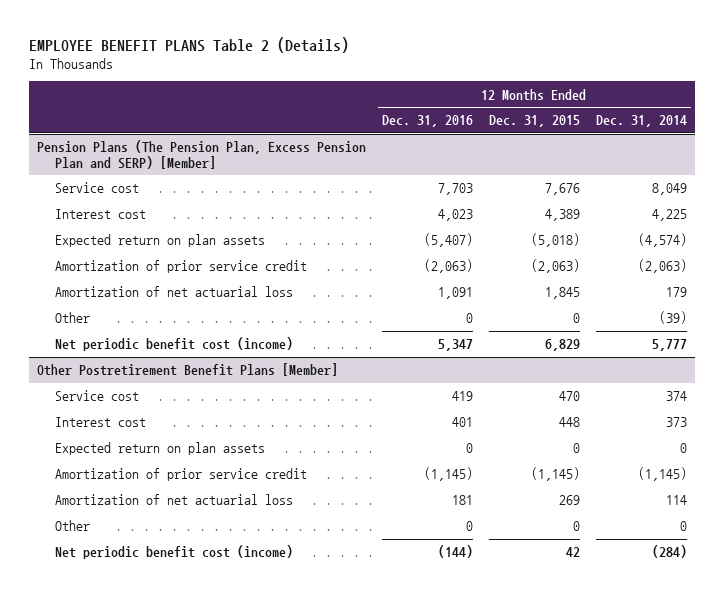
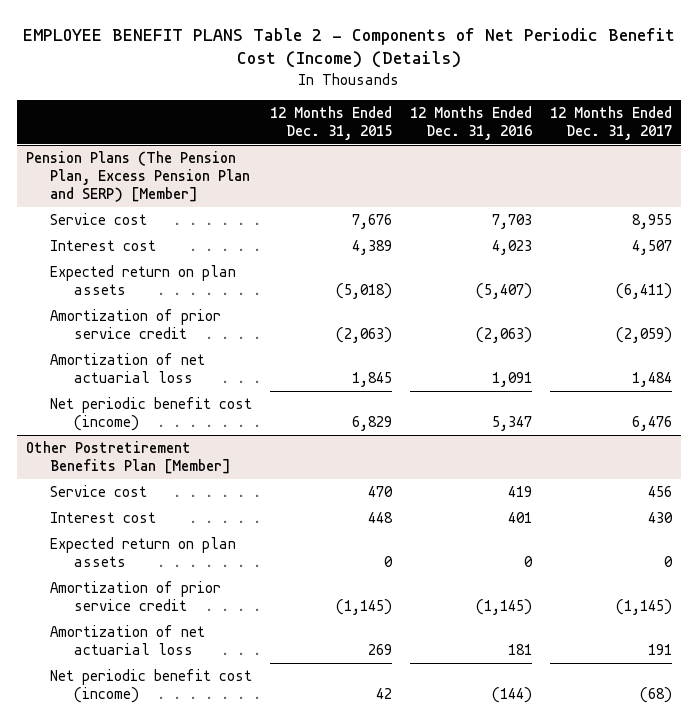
- EMPLOYEE BENEFIT PLANS Table 2 (Details)
+ EMPLOYEE BENEFIT PLANS Table 2 - Components of Net Periodic Benefit Cost (Income) (Details)
- | 12 Months Ended Dec. 31, 2016 | 12 Months Ended Dec. 31, 2015 | 12 Months Ended Dec. 31, 2014
+ | 12 Months Ended Dec. 31, 2015 | 12 Months Ended Dec. 31, 2016 | 12 Months Ended Dec. 31, 2017
@ Pension Plans (The Pension Plan, Excess Pension Plan and SERP) [Member]
- Other | 0 | 0 | (39)
- Other Postretirement Benefit Plans [Member]
+ Other Postretirement Benefits Plan [Member]
- Other | 0 | 0 | 0

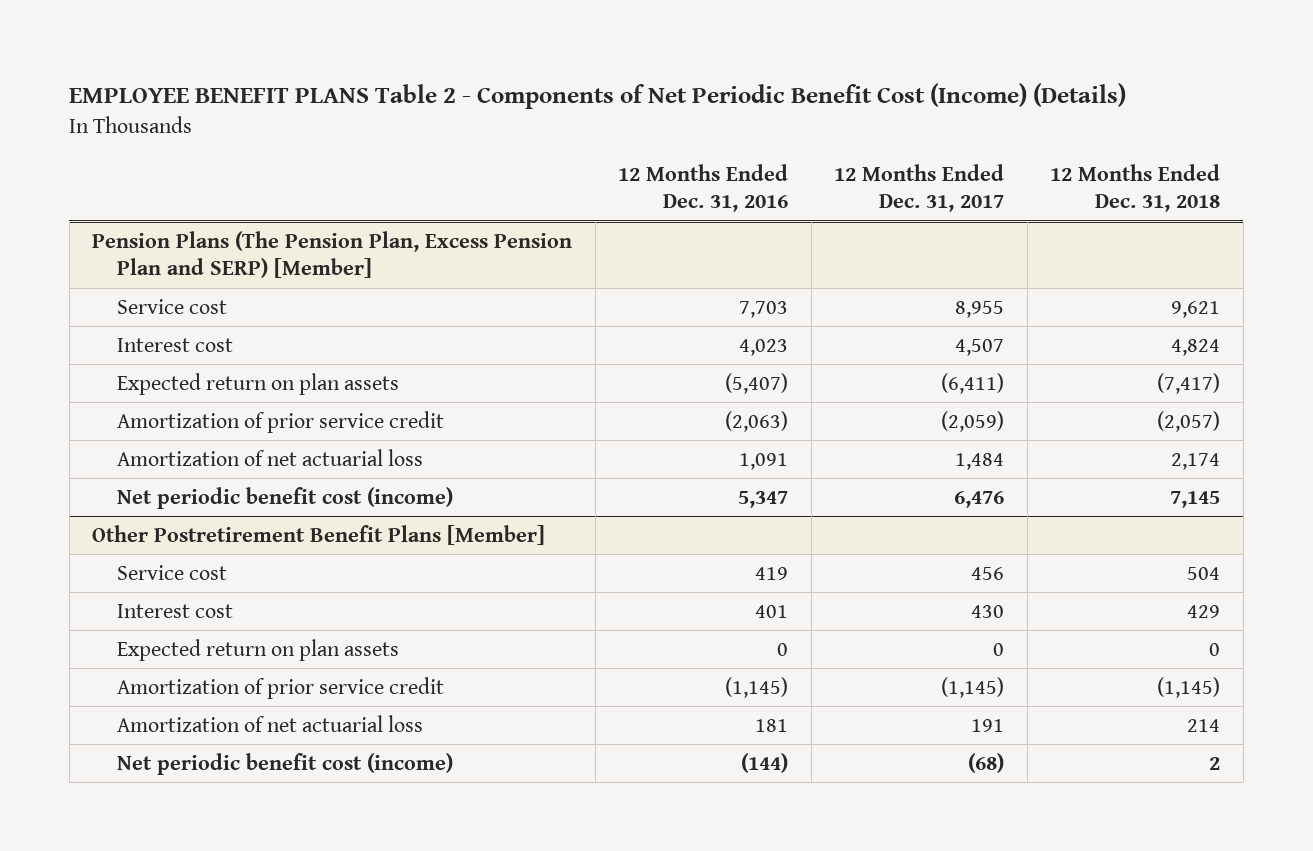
- | 12 Months Ended Dec. 31, 2015 | 12 Months Ended Dec. 31, 2016 | 12 Months Ended Dec. 31, 2017
+ | 12 Months Ended Dec. 31, 2016 | 12 Months Ended Dec. 31, 2017 | 12 Months Ended Dec. 31, 2018
- Other Postretirement Benefits Plan [Member]
+ Other Postretirement Benefit Plans [Member]

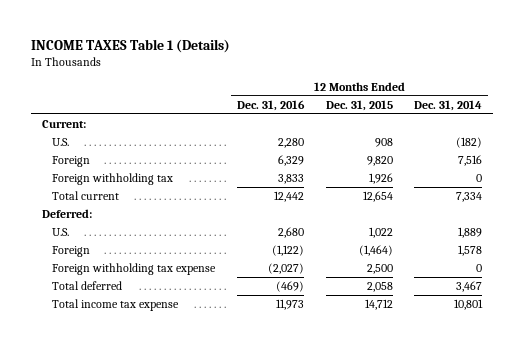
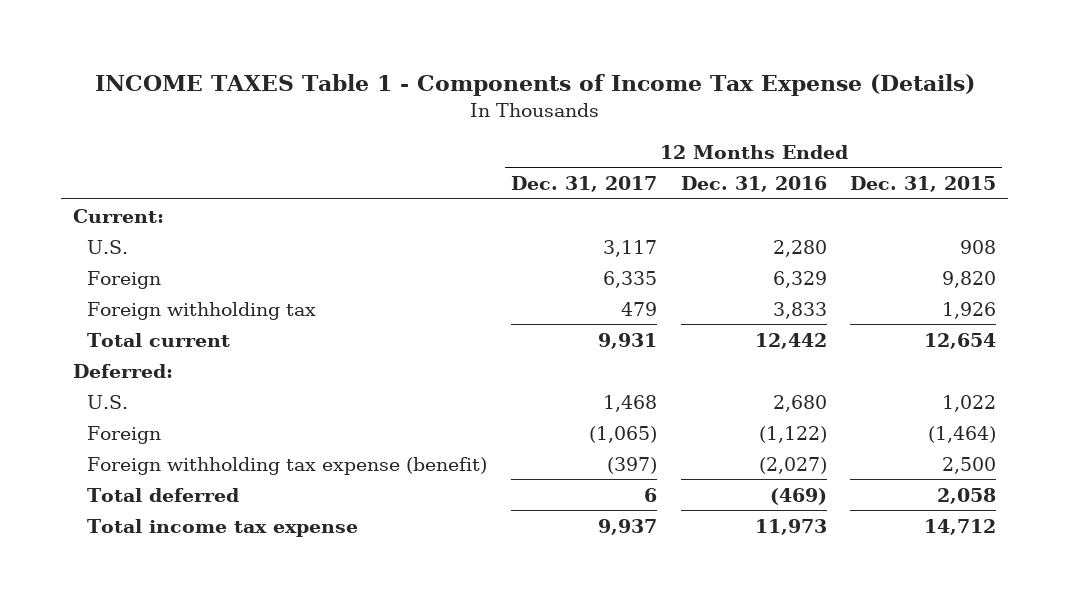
- INCOME TAXES Table 1 (Details)
+ INCOME TAXES Table 1 - Components of Income Tax Expense (Details)
- | 12 Months Ended Dec. 31, 2016 | 12 Months Ended Dec. 31, 2015 | 12 Months Ended Dec. 31, 2014
+ | 12 Months Ended Dec. 31, 2017 | 12 Months Ended Dec. 31, 2016 | 12 Months Ended Dec. 31, 2015
- Foreign withholding tax expense | (2,027) | 2,500 | 0
+ Foreign withholding tax expense (benefit) | (397) | (2,027) | 2,500

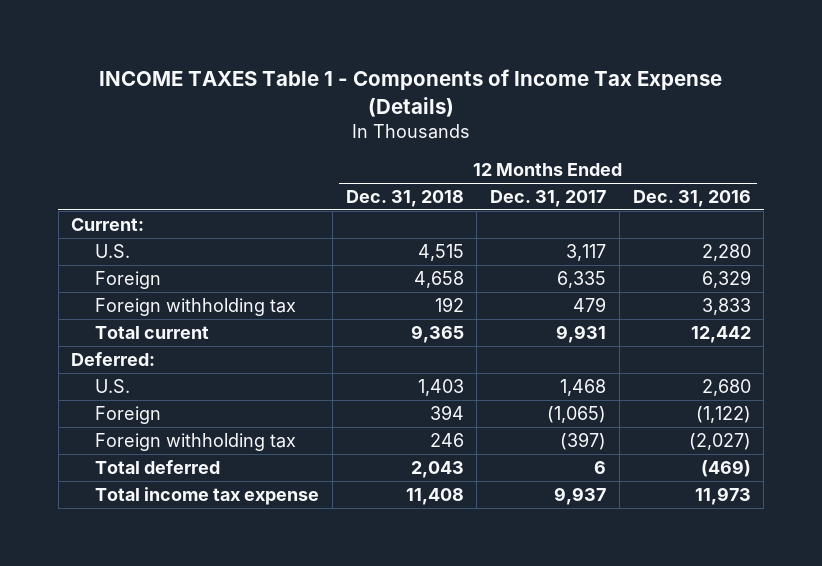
- | 12 Months Ended Dec. 31, 2017 | 12 Months Ended Dec. 31, 2016 | 12 Months Ended Dec. 31, 2015
+ | 12 Months Ended Dec. 31, 2018 | 12 Months Ended Dec. 31, 2017 | 12 Months Ended Dec. 31, 2016
- Foreign withholding tax expense (benefit) | (397) | (2,027) | 2,500
+ Foreign withholding tax | 246 | (397) | (2,027)

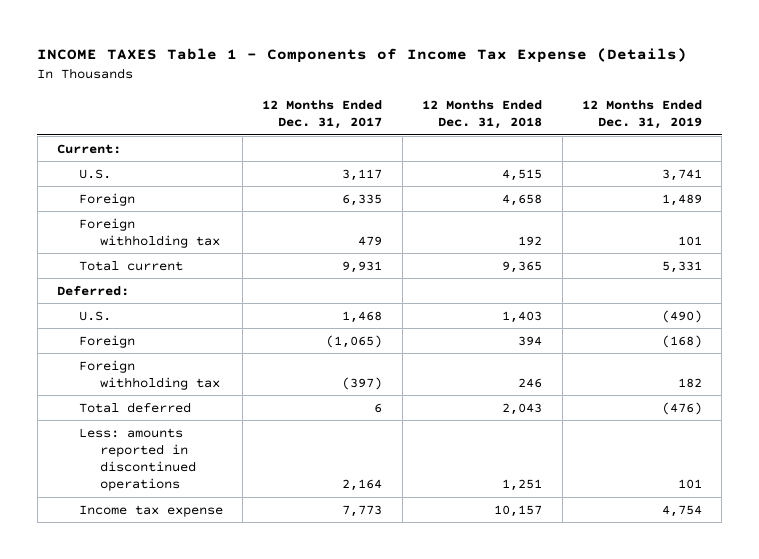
- | 12 Months Ended Dec. 31, 2018 | 12 Months Ended Dec. 31, 2017 | 12 Months Ended Dec. 31, 2016
+ | 12 Months Ended Dec. 31, 2017 | 12 Months Ended Dec. 31, 2018 | 12 Months Ended Dec. 31, 2019
- Total income tax expense | 11,408 | 9,937 | 11,973
+ Less: amounts reported in discontinued operations | 2,164 | 1,251 | 101
+ Income tax expense | 7,773 | 10,157 | 4,754

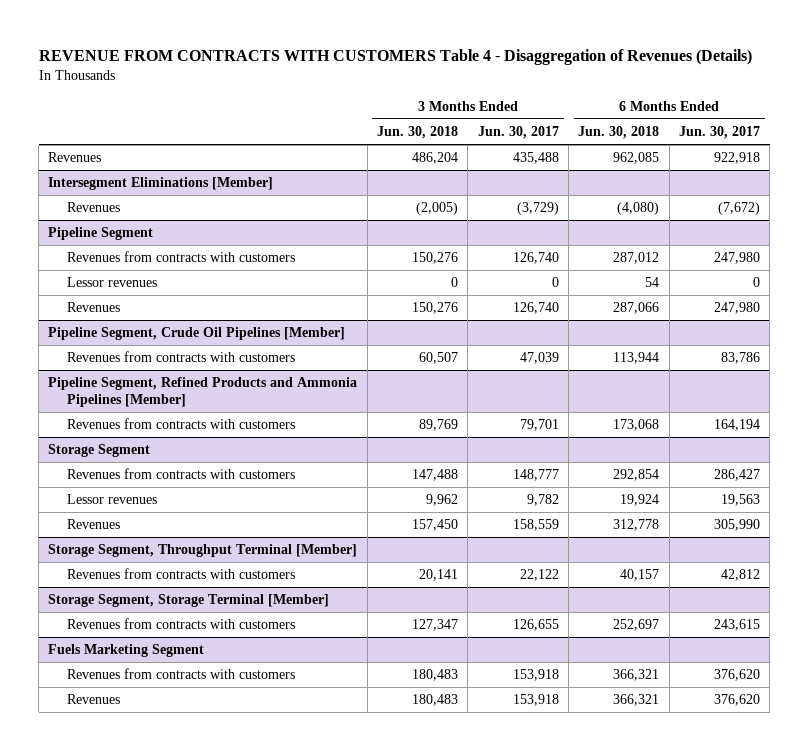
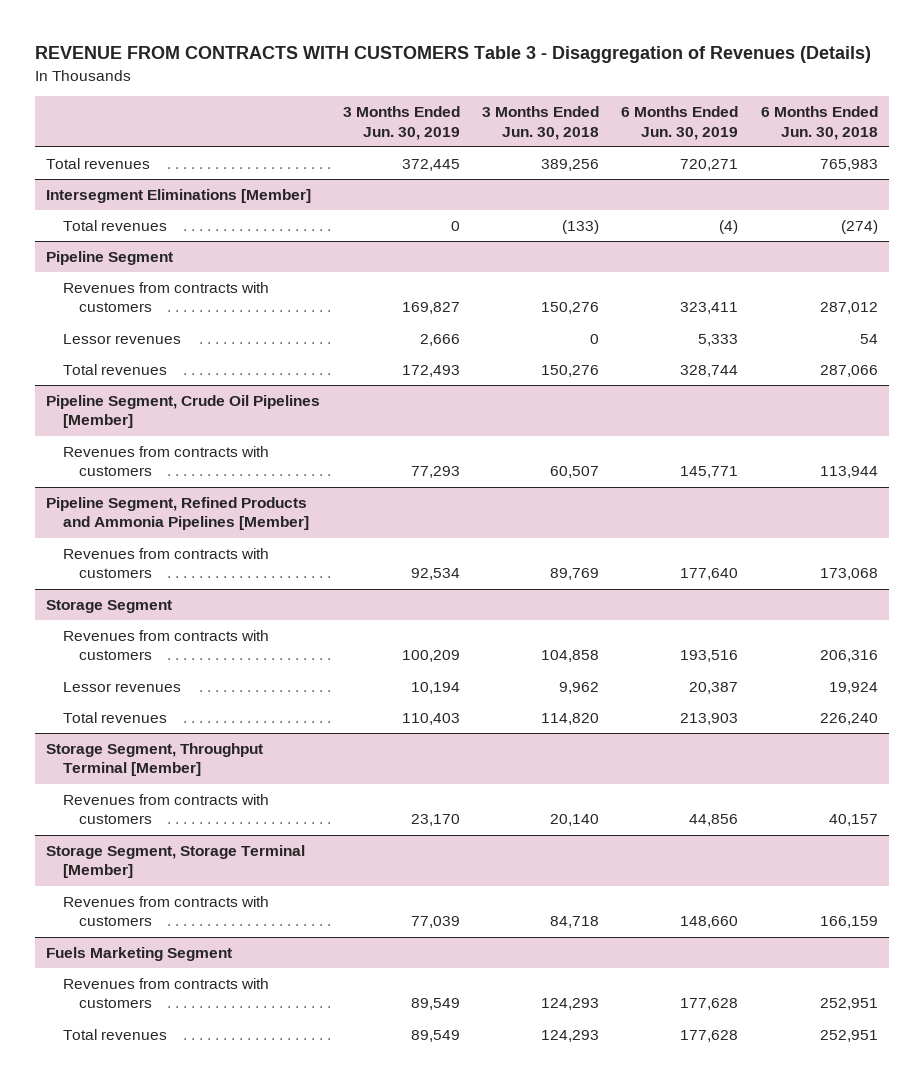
- REVENUE FROM CONTRACTS WITH CUSTOMERS Table 4 - Disaggregation of Revenues (Details)
+ REVENUE FROM CONTRACTS WITH CUSTOMERS Table 3 - Disaggregation of Revenues (Details)
- | 3 Months Ended Jun. 30, 2018 | 3 Months Ended Jun. 30, 2017 | 6 Months Ended Jun. 30, 2018 | 6 Months Ended Jun. 30, 2017
+ | 3 Months Ended Jun. 30, 2019 | 3 Months Ended Jun. 30, 2018 | 6 Months Ended Jun. 30, 2019 | 6 Months Ended Jun. 30, 2018
- Revenues | 486,204 | 435,488 | 962,085 | 922,918
+ Total revenues | 372,445 | 389,256 | 720,271 | 765,983
@ Intersegment Eliminations [Member]
- Revenues | (2,005) | (3,729) | (4,080) | (7,672)
+ Total revenues | 0 | (133) | (4) | (274)
@ Pipeline Segment
- Revenues | 150,276 | 126,740 | 287,066 | 247,980
+ Total revenues | 172,493 | 150,276 | 328,744 | 287,066
@ Storage Segment
- Revenues from contracts with customers | 147,488 | 148,777 | 292,854 | 286,427
+ Revenues from contracts with customers | 100,209 | 104,858 | 193,516 | 206,316
- Revenues | 157,450 | 158,559 | 312,778 | 305,990
+ Total revenues | 110,403 | 114,820 | 213,903 | 226,240
@ Storage Segment, Throughput Terminal [Member]
- Revenues from contracts with customers | 20,141 | 22,122 | 40,157 | 42,812
+ Revenues from contracts with customers | 23,170 | 20,140 | 44,856 | 40,157
@ Storage Segment, Storage Terminal [Member]
- Revenues from contracts with customers | 127,347 | 126,655 | 252,697 | 243,615
+ Revenues from contracts with customers | 77,039 | 84,718 | 148,660 | 166,159
@ Fuels Marketing Segment
- Revenues from contracts with customers | 180,483 | 153,918 | 366,321 | 376,620
- Revenues | 180,483 | 153,918 | 366,321 | 376,620
+ Revenues from contracts with customers | 89,549 | 124,293 | 177,628 | 252,951
+ Total revenues | 89,549 | 124,293 | 177,628 | 252,951

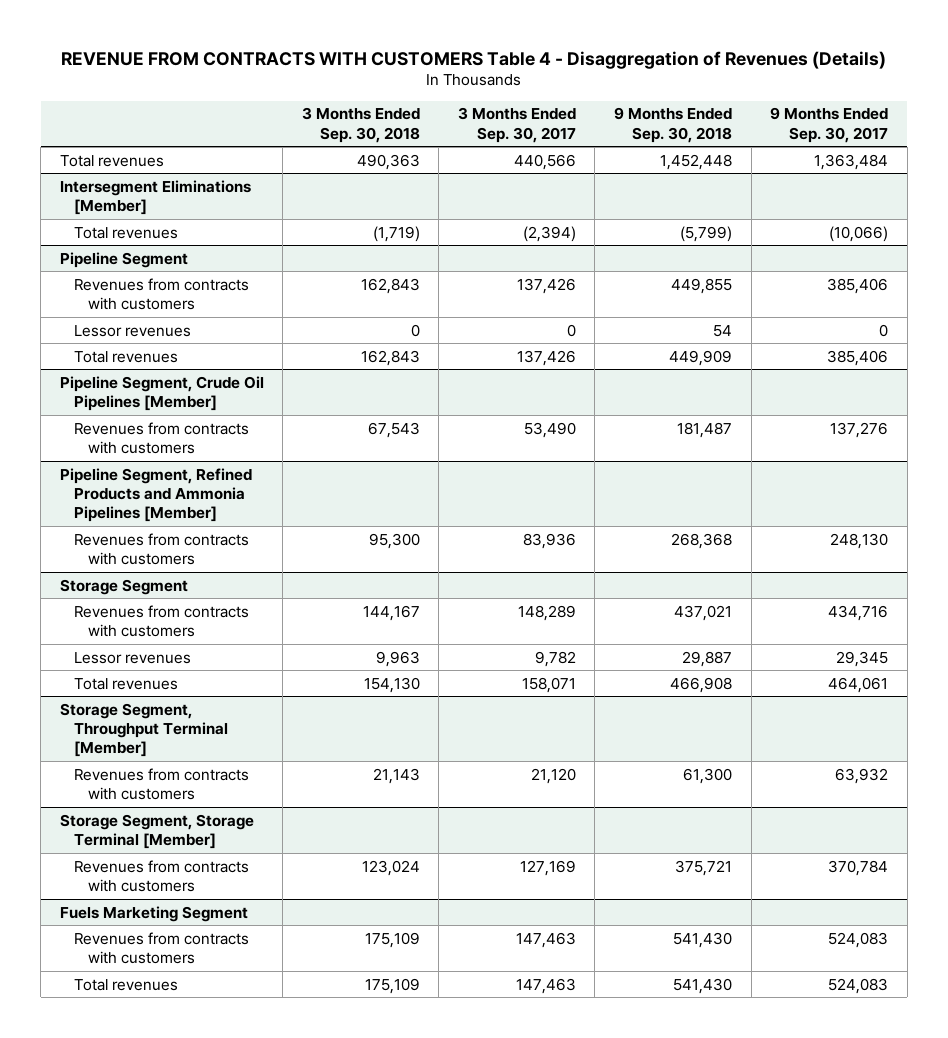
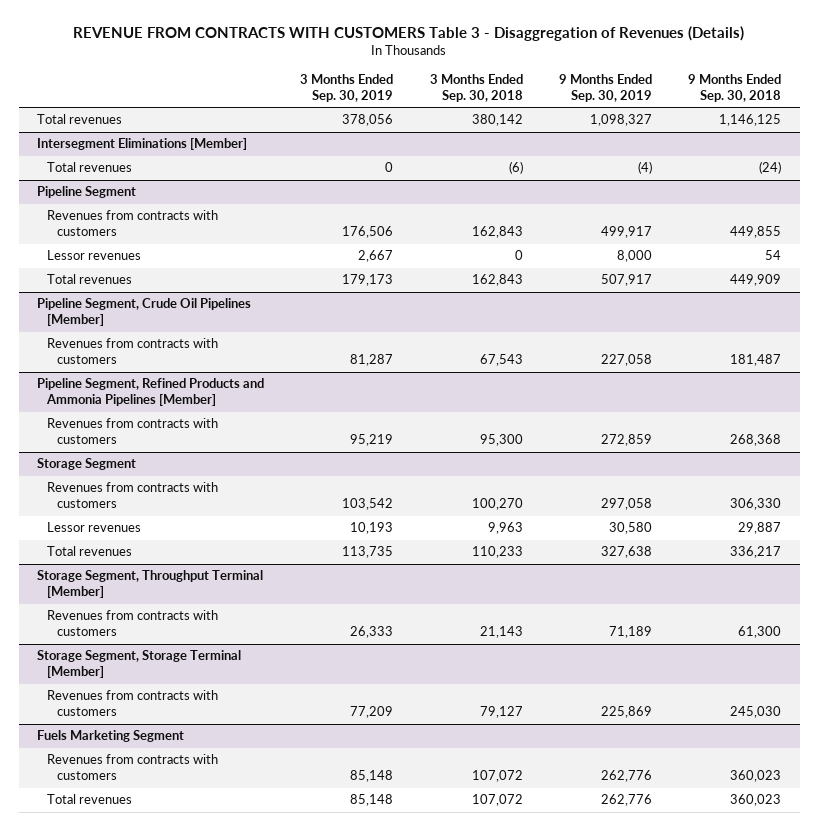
- REVENUE FROM CONTRACTS WITH CUSTOMERS Table 4 - Disaggregation of Revenues (Details)
+ REVENUE FROM CONTRACTS WITH CUSTOMERS Table 3 - Disaggregation of Revenues (Details)
- | 3 Months Ended Sep. 30, 2018 | 3 Months Ended Sep. 30, 2017 | 9 Months Ended Sep. 30, 2018 | 9 Months Ended Sep. 30, 2017
+ | 3 Months Ended Sep. 30, 2019 | 3 Months Ended Sep. 30, 2018 | 9 Months Ended Sep. 30, 2019 | 9 Months Ended Sep. 30, 2018
- Total revenues | 490,363 | 440,566 | 1,452,448 | 1,363,484
+ Total revenues | 378,056 | 380,142 | 1,098,327 | 1,146,125
@ Intersegment Eliminations [Member]
- Total revenues | (1,719) | (2,394) | (5,799) | (10,066)
+ Total revenues | 0 | (6) | (4) | (24)
@ Storage Segment
- Revenues from contracts with customers | 144,167 | 148,289 | 437,021 | 434,716
+ Revenues from contracts with customers | 103,542 | 100,270 | 297,058 | 306,330
- Total revenues | 154,130 | 158,071 | 466,908 | 464,061
+ Total revenues | 113,735 | 110,233 | 327,638 | 336,217
@ Storage Segment, Storage Terminal [Member]
- Revenues from contracts with customers | 123,024 | 127,169 | 375,721 | 370,784
+ Revenues from contracts with customers | 77,209 | 79,127 | 225,869 | 245,030
@ Fuels Marketing Segment
- Revenues from contracts with customers | 175,109 | 147,463 | 541,430 | 524,083
- Total revenues | 175,109 | 147,463 | 541,430 | 524,083
+ Revenues from contracts with customers | 85,148 | 107,072 | 262,776 | 360,023
+ Total revenues | 85,148 | 107,072 | 262,776 | 360,023

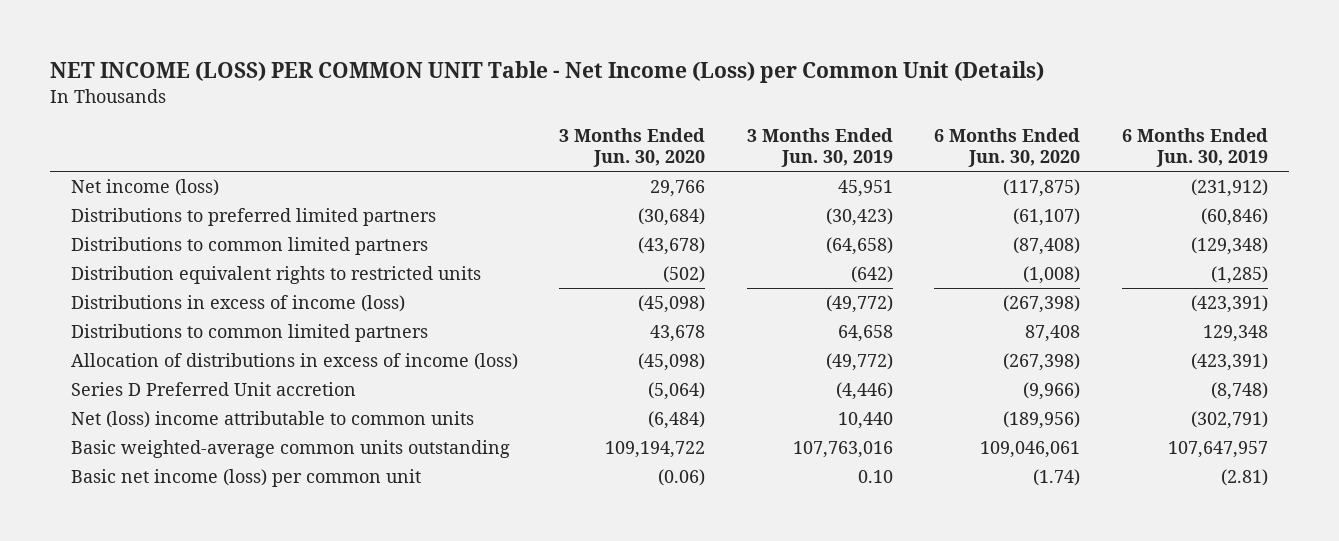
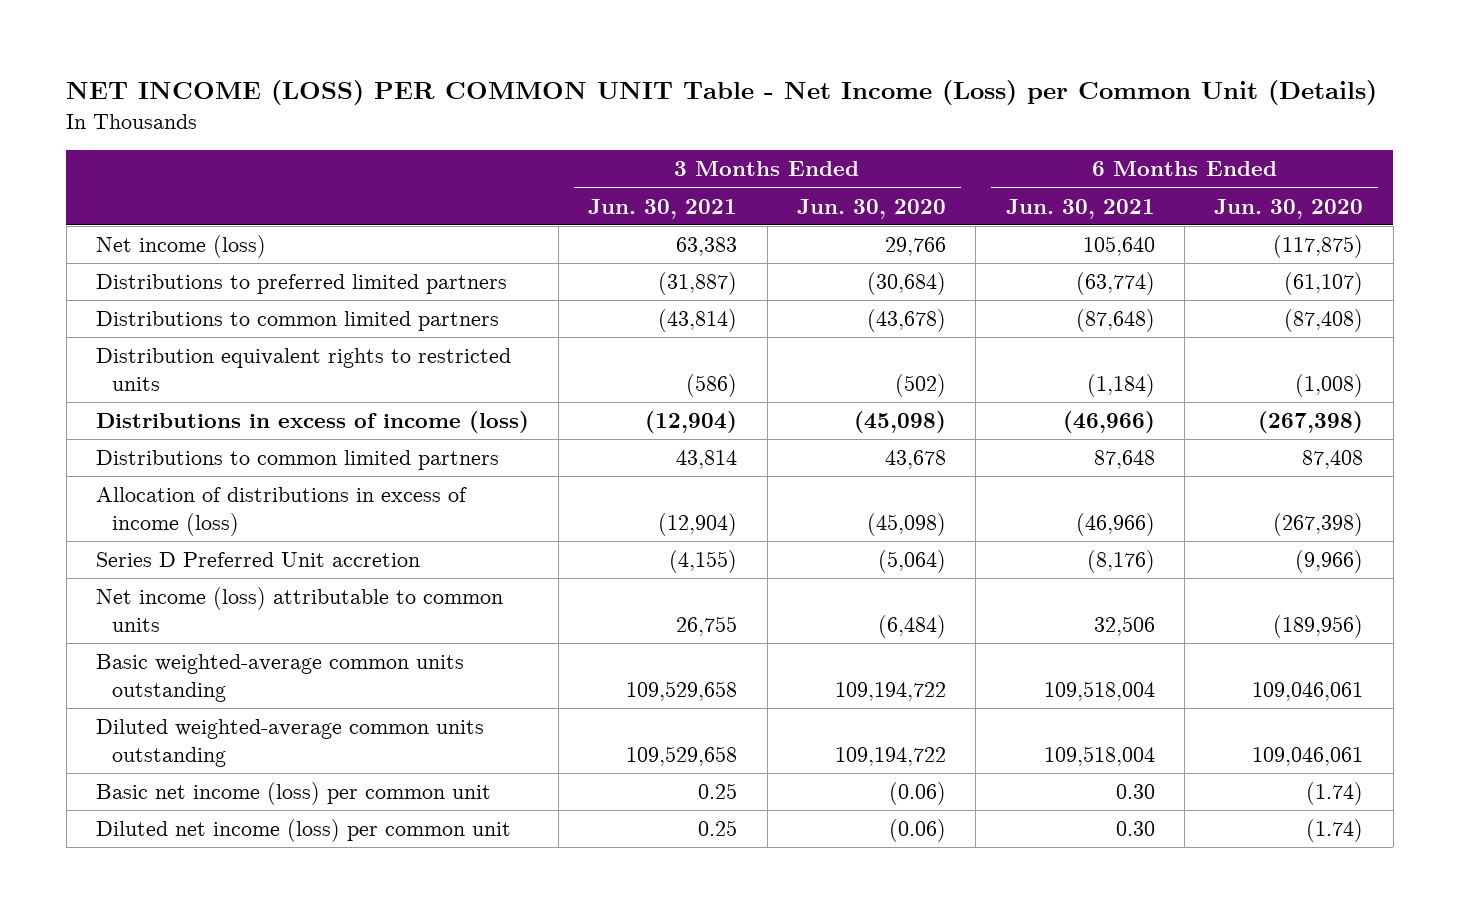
- | 3 Months Ended Jun. 30, 2020 | 3 Months Ended Jun. 30, 2019 | 6 Months Ended Jun. 30, 2020 | 6 Months Ended Jun. 30, 2019
+ | 3 Months Ended Jun. 30, 2021 | 3 Months Ended Jun. 30, 2020 | 6 Months Ended Jun. 30, 2021 | 6 Months Ended Jun. 30, 2020
- Net (loss) income attributable to common units | (6,484) | 10,440 | (189,956) | (302,791)
+ Net income (loss) attributable to common units | 26,755 | (6,484) | 32,506 | (189,956)
+ Diluted weighted-average common units outstanding | 109,529,658 | 109,194,722 | 109,518,004 | 109,046,061
+ Diluted net income (loss) per common unit | 0.25 | (0.06) | 0.30 | (1.74)

